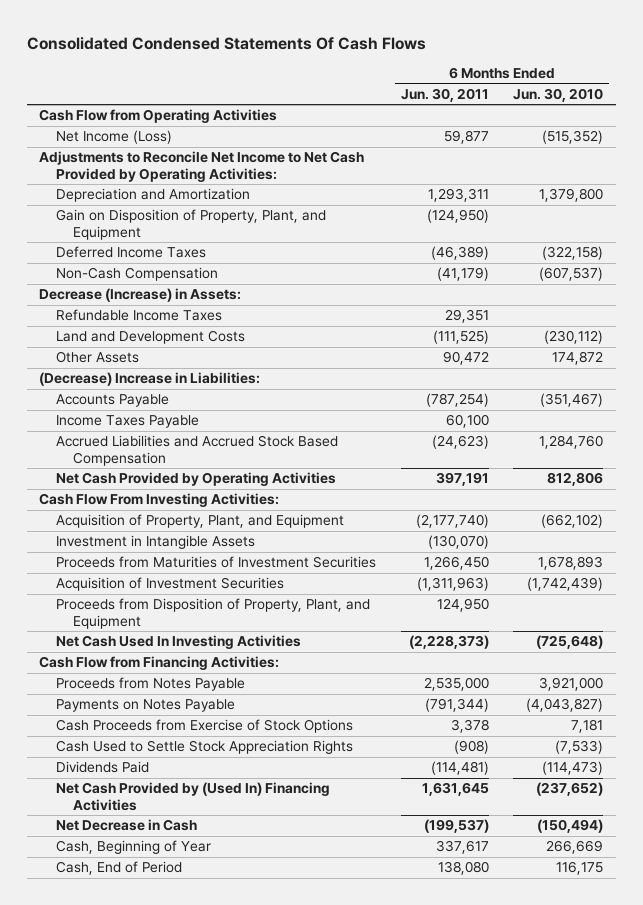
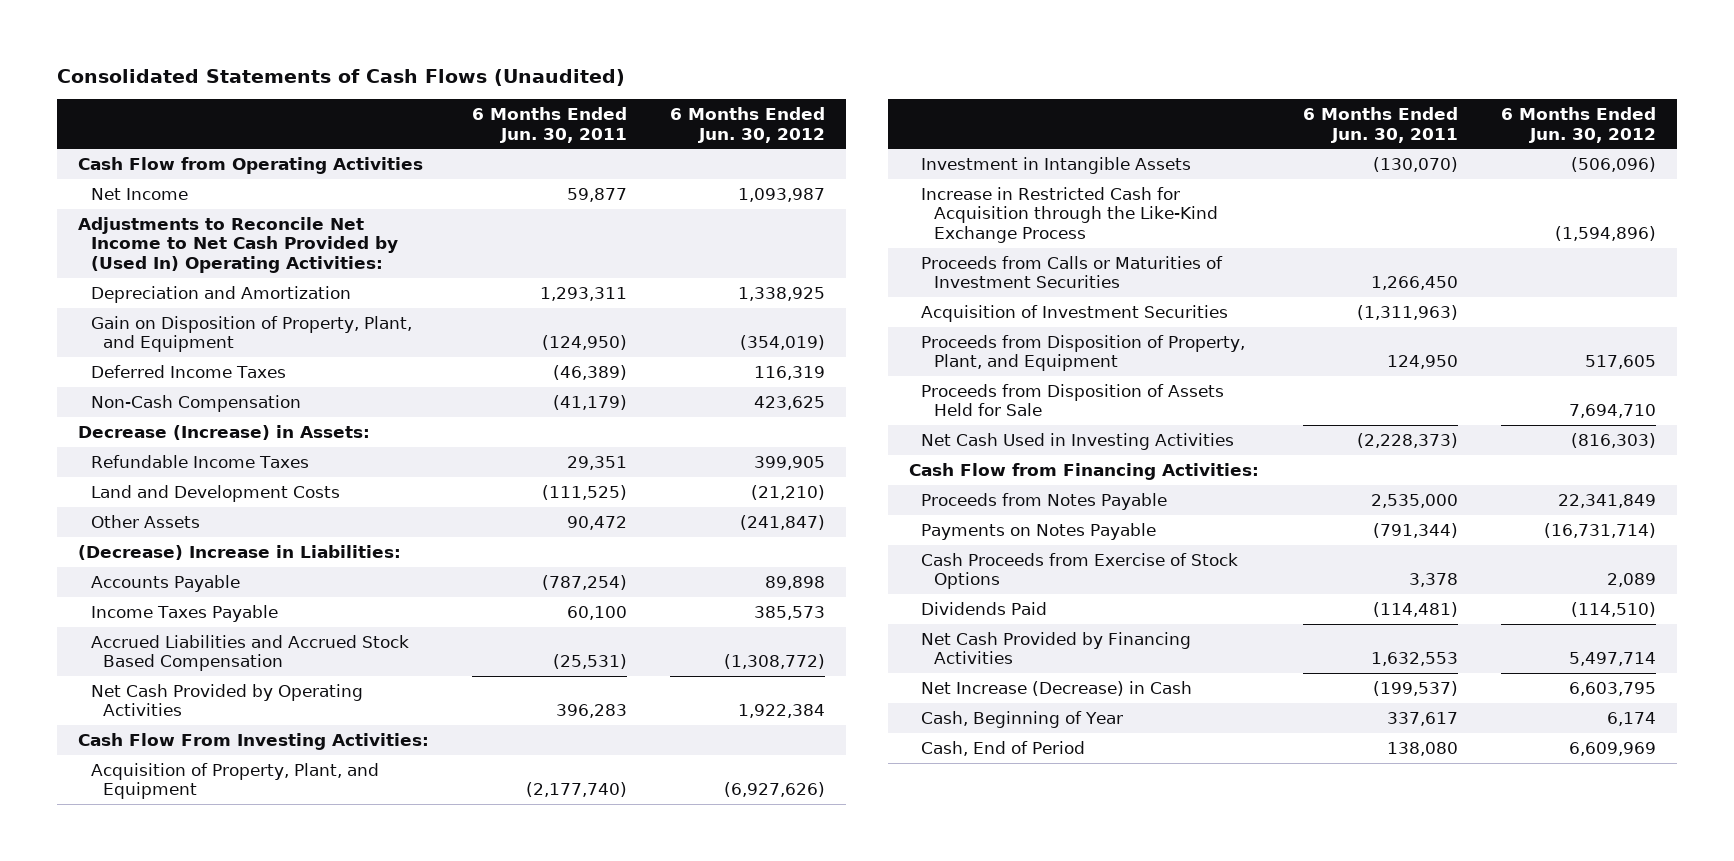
- Consolidated Condensed Statements Of Cash Flows
+ Consolidated Statements of Cash Flows (Unaudited)
- | 6 Months Ended Jun. 30, 2011 | 6 Months Ended Jun. 30, 2010
+ | 6 Months Ended Jun. 30, 2011 | 6 Months Ended Jun. 30, 2012
- Net Income (Loss) | 59,877 | (515,352)
- Adjustments to Reconcile Net Income to Net Cash Provided by Operating Activities:
+ Net Income | 59,877 | 1,093,987
+ Adjustments to Reconcile Net Income to Net Cash Provided by (Used In) Operating Activities:
- Accrued Liabilities and Accrued Stock Based Compensation | (24,623) | 1,284,760
- Net Cash Provided by Operating Activities | 397,191 | 812,806
+ Accrued Liabilities and Accrued Stock Based Compensation | (25,531) | (1,308,772)
+ Net Cash Provided by Operating Activities | 396,283 | 1,922,384
- Proceeds from Maturities of Investment Securities | 1,266,450 | 1,678,893
+ Increase in Restricted Cash for Acquisition through the Like-Kind Exchange Process | | (1,594,896)
+ Proceeds from Calls or Maturities of Investment Securities | 1,266,450 |
- Net Cash Used In Investing Activities | (2,228,373) | (725,648)
+ Proceeds from Disposition of Assets Held for Sale | | 7,694,710
+ Net Cash Used in Investing Activities | (2,228,373) | (816,303)
- Cash Used to Settle Stock Appreciation Rights | (908) | (7,533)
- Net Cash Provided by (Used In) Financing Activities | 1,631,645 | (237,652)
- Net Decrease in Cash | (199,537) | (150,494)
+ Net Cash Provided by Financing Activities | 1,632,553 | 5,497,714
+ Net Increase (Decrease) in Cash | (199,537) | 6,603,795

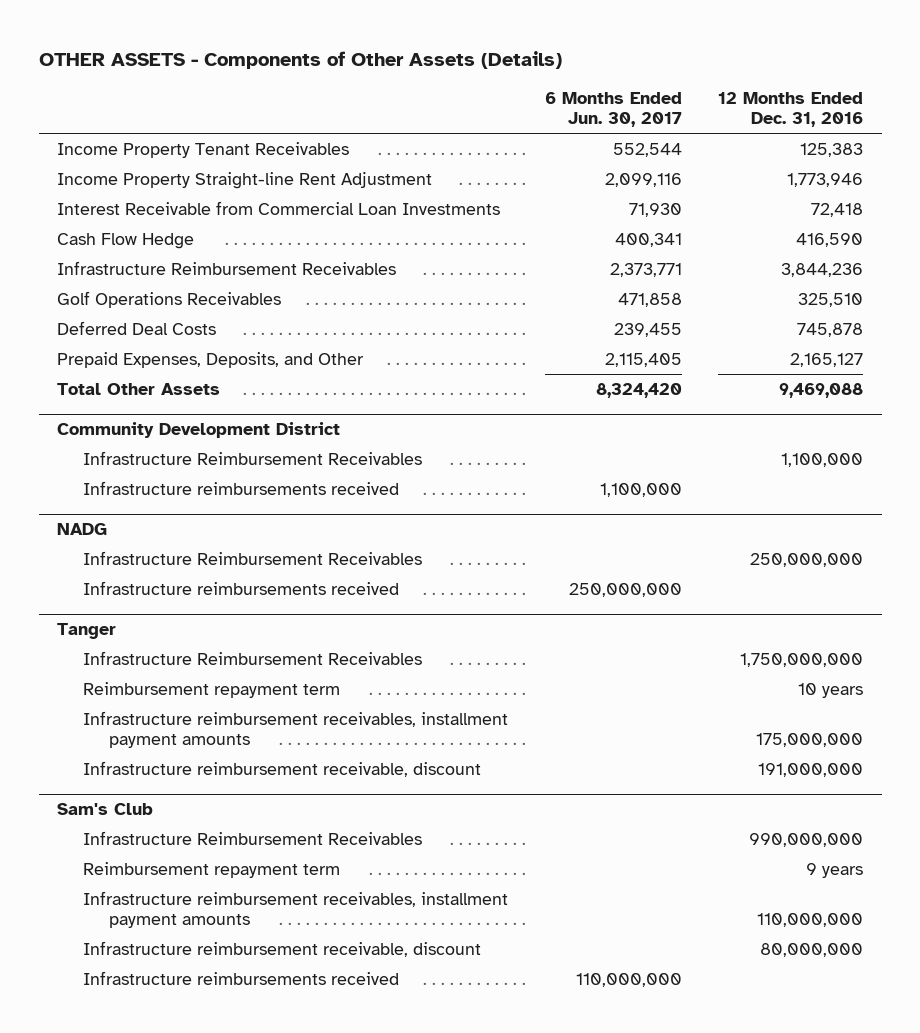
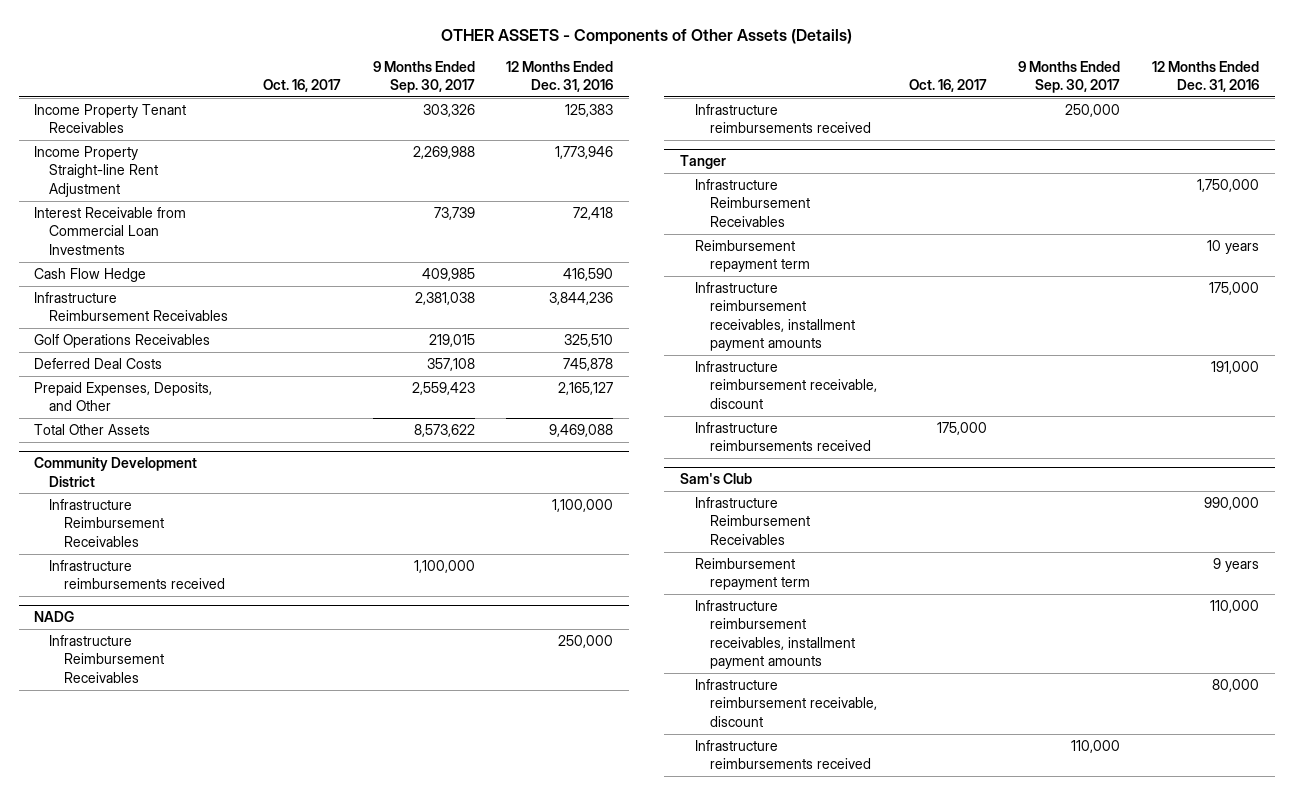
- | 6 Months Ended Jun. 30, 2017 | 12 Months Ended Dec. 31, 2016
+ | Oct. 16, 2017 | 9 Months Ended Sep. 30, 2017 | 12 Months Ended Dec. 31, 2016
@ NADG
- Infrastructure Reimbursement Receivables | | 250,000,000
+ Infrastructure Reimbursement Receivables | | | 250,000
@ Tanger
- Infrastructure Reimbursement Receivables | | 1,750,000,000
+ Infrastructure Reimbursement Receivables | | | 1,750,000
- Infrastructure reimbursement receivables, installment payment amounts | | 175,000,000
- Infrastructure reimbursement receivable, discount | | 191,000,000
+ Infrastructure reimbursement receivables, installment payment amounts | | | 175,000
+ Infrastructure reimbursement receivable, discount | | | 191,000
+ Infrastructure reimbursements received | 175,000 | |
@ Sam's Club
- Infrastructure Reimbursement Receivables | | 990,000,000
+ Infrastructure Reimbursement Receivables | | | 990,000
- Infrastructure reimbursement receivables, installment payment amounts | | 110,000,000
- Infrastructure reimbursement receivable, discount | | 80,000,000
+ Infrastructure reimbursement receivables, installment payment amounts | | | 110,000
+ Infrastructure reimbursement receivable, discount | | | 80,000

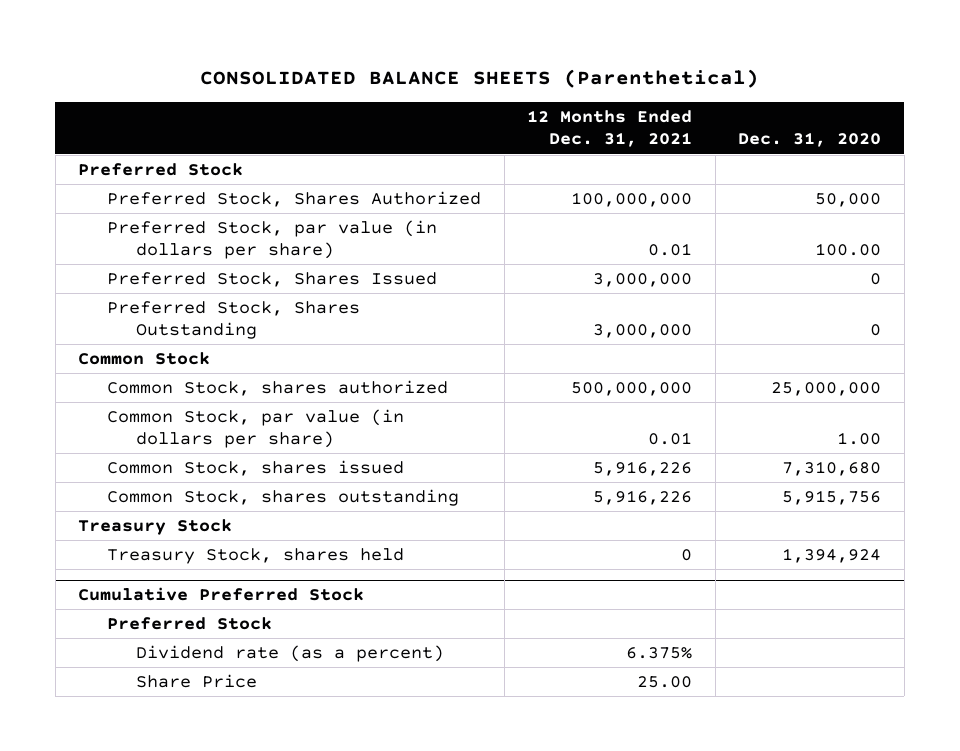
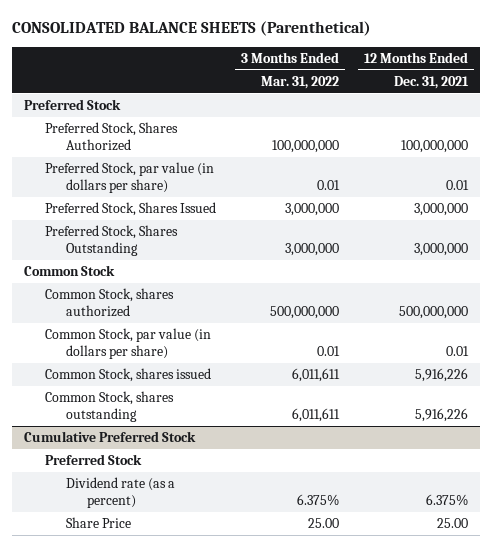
- | 12 Months Ended Dec. 31, 2021 | Dec. 31, 2020
+ | 3 Months Ended Mar. 31, 2022 | 12 Months Ended Dec. 31, 2021
- Treasury Stock
- Treasury Stock, shares held | 0 | 1,394,924

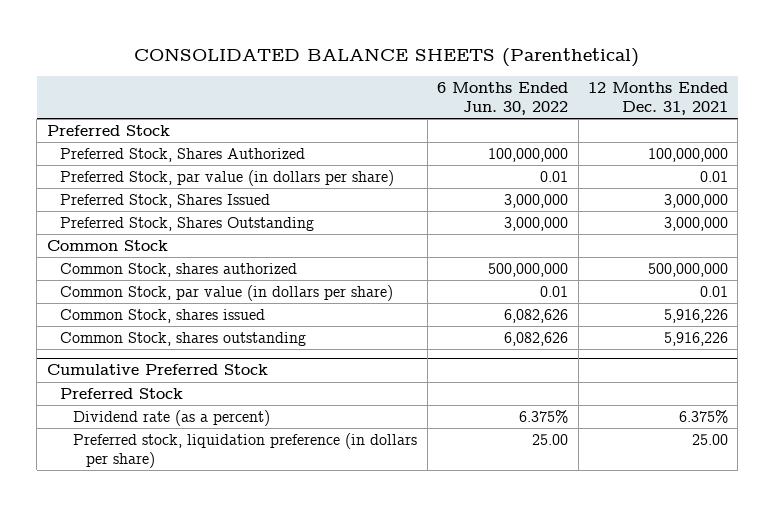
- | 3 Months Ended Mar. 31, 2022 | 12 Months Ended Dec. 31, 2021
+ | 6 Months Ended Jun. 30, 2022 | 12 Months Ended Dec. 31, 2021
@ Cumulative Preferred Stock
- Share Price | 25.00 | 25.00
+ Preferred stock, liquidation preference (in dollars per share) | 25.00 | 25.00

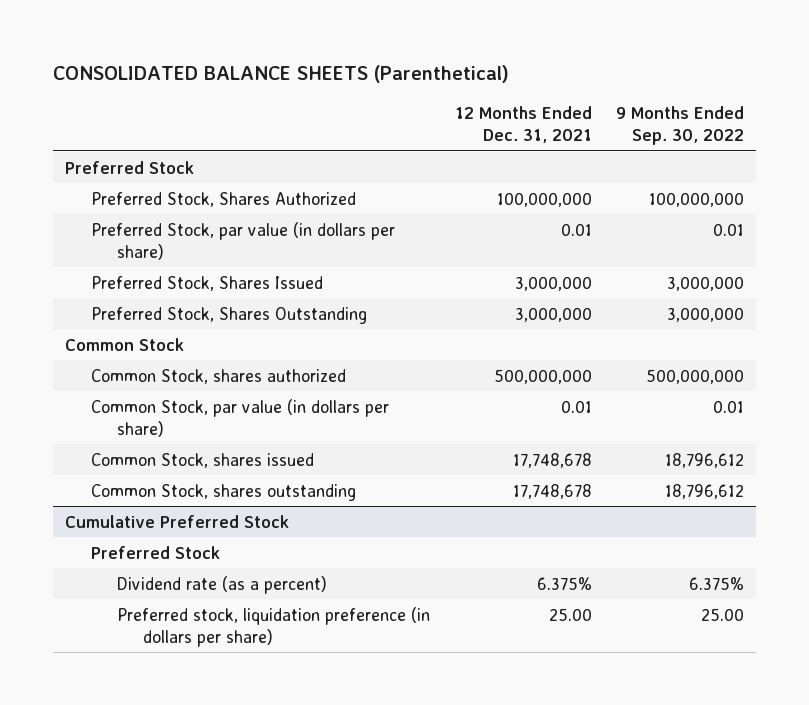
- | 6 Months Ended Jun. 30, 2022 | 12 Months Ended Dec. 31, 2021
+ | 12 Months Ended Dec. 31, 2021 | 9 Months Ended Sep. 30, 2022
- Common Stock, shares issued | 6,082,626 | 5,916,226
- Common Stock, shares outstanding | 6,082,626 | 5,916,226
+ Common Stock, shares issued | 17,748,678 | 18,796,612
+ Common Stock, shares outstanding | 17,748,678 | 18,796,612

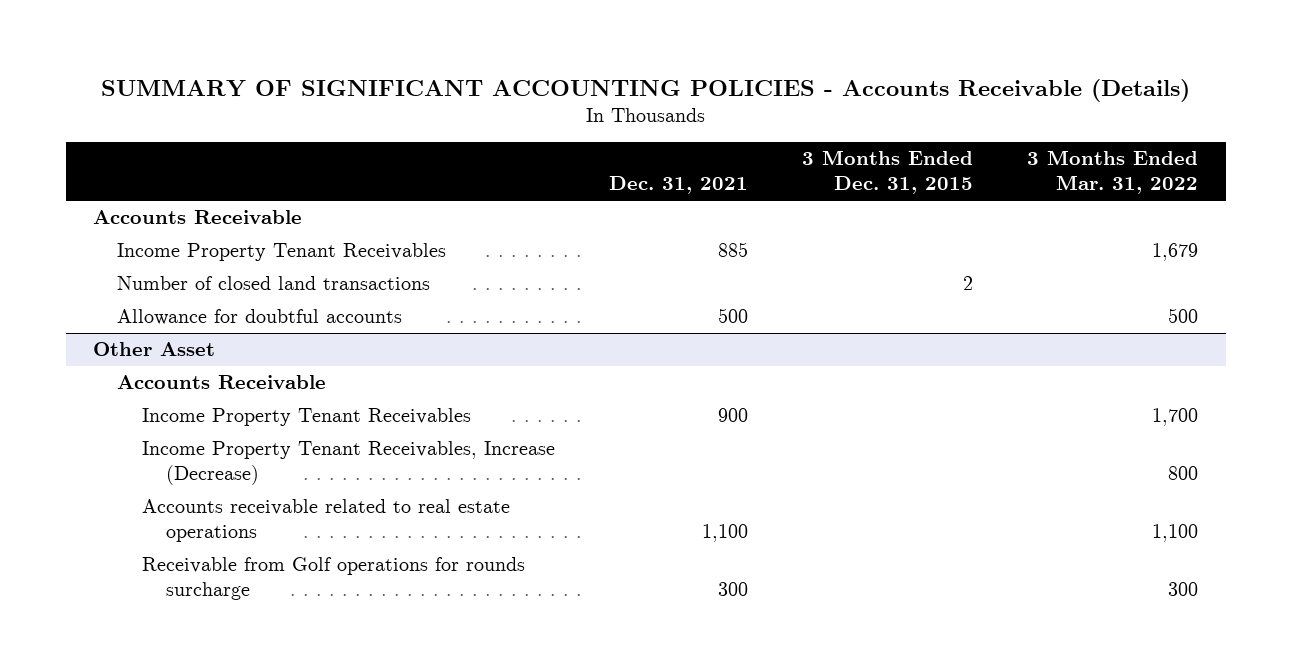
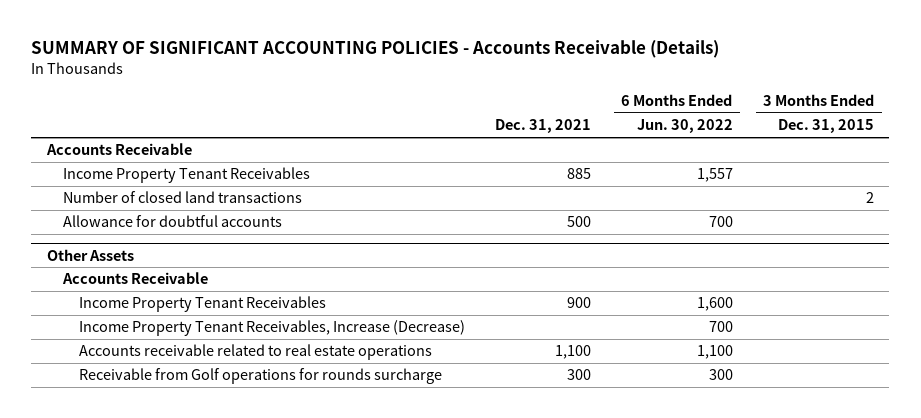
- | Dec. 31, 2021 | 3 Months Ended Dec. 31, 2015 | 3 Months Ended Mar. 31, 2022
+ | Dec. 31, 2021 | 6 Months Ended Jun. 30, 2022 | 3 Months Ended Dec. 31, 2015
- Other Asset
+ Other Assets

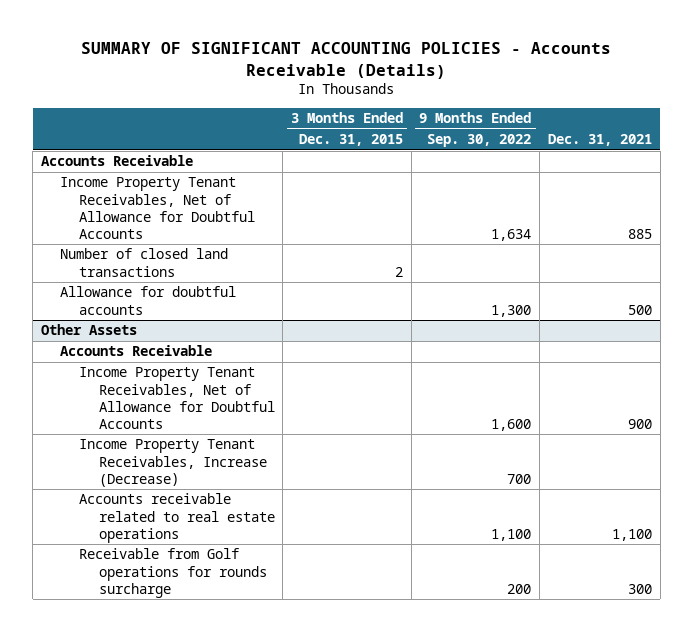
- | Dec. 31, 2021 | 6 Months Ended Jun. 30, 2022 | 3 Months Ended Dec. 31, 2015
+ | 3 Months Ended Dec. 31, 2015 | 9 Months Ended Sep. 30, 2022 | Dec. 31, 2021
- Income Property Tenant Receivables | 885 | 1,557 |
+ Income Property Tenant Receivables, Net of Allowance for Doubtful Accounts | | 1,634 | 885
@ Other Assets
- Income Property Tenant Receivables | 900 | 1,600 |
+ Income Property Tenant Receivables, Net of Allowance for Doubtful Accounts | | 1,600 | 900

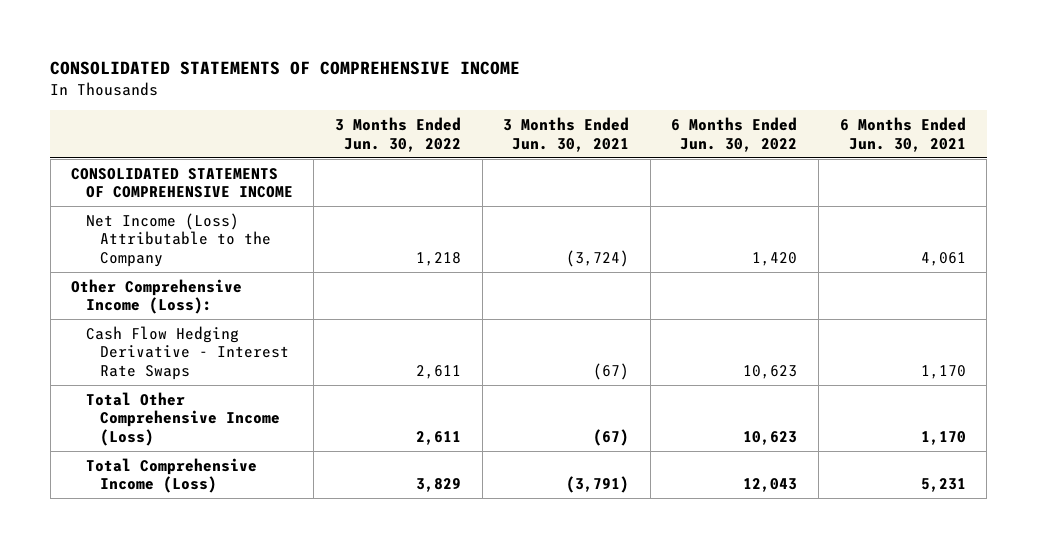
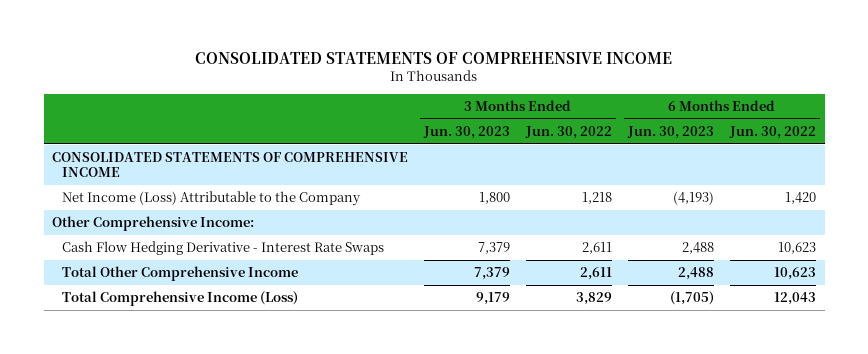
- | 3 Months Ended Jun. 30, 2022 | 3 Months Ended Jun. 30, 2021 | 6 Months Ended Jun. 30, 2022 | 6 Months Ended Jun. 30, 2021
+ | 3 Months Ended Jun. 30, 2023 | 3 Months Ended Jun. 30, 2022 | 6 Months Ended Jun. 30, 2023 | 6 Months Ended Jun. 30, 2022
- Other Comprehensive Income (Loss):
+ Other Comprehensive Income:
- Total Other Comprehensive Income (Loss) | 2,611 | (67) | 10,623 | 1,170
+ Total Other Comprehensive Income | 7,379 | 2,611 | 2,488 | 10,623

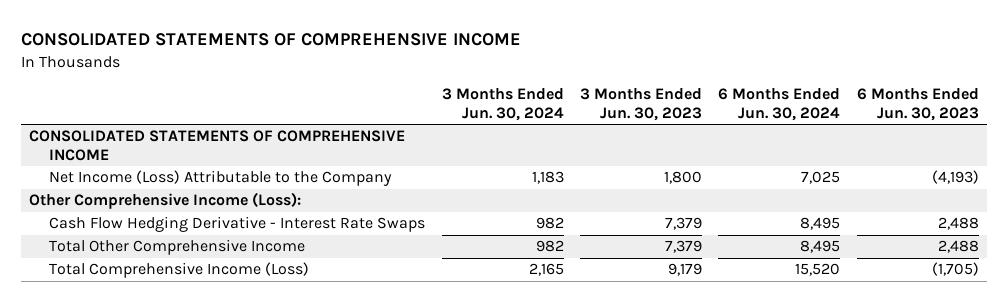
- | 3 Months Ended Jun. 30, 2023 | 3 Months Ended Jun. 30, 2022 | 6 Months Ended Jun. 30, 2023 | 6 Months Ended Jun. 30, 2022
+ | 3 Months Ended Jun. 30, 2024 | 3 Months Ended Jun. 30, 2023 | 6 Months Ended Jun. 30, 2024 | 6 Months Ended Jun. 30, 2023
- Other Comprehensive Income:
+ Other Comprehensive Income (Loss):

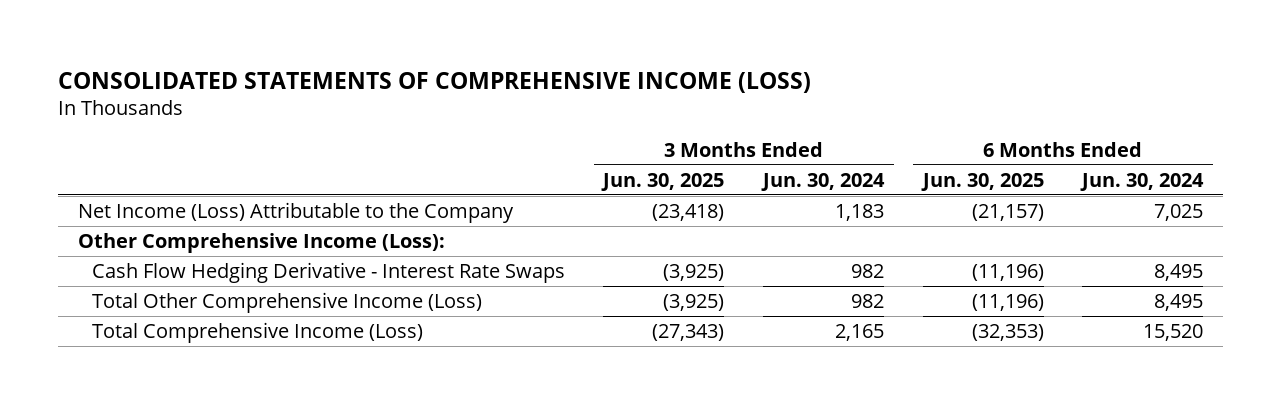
- CONSOLIDATED STATEMENTS OF COMPREHENSIVE INCOME
+ CONSOLIDATED STATEMENTS OF COMPREHENSIVE INCOME (LOSS)
- | 3 Months Ended Jun. 30, 2024 | 3 Months Ended Jun. 30, 2023 | 6 Months Ended Jun. 30, 2024 | 6 Months Ended Jun. 30, 2023
+ | 3 Months Ended Jun. 30, 2025 | 3 Months Ended Jun. 30, 2024 | 6 Months Ended Jun. 30, 2025 | 6 Months Ended Jun. 30, 2024
- CONSOLIDATED STATEMENTS OF COMPREHENSIVE INCOME
- Total Other Comprehensive Income | 982 | 7,379 | 8,495 | 2,488
+ Total Other Comprehensive Income (Loss) | (3,925) | 982 | (11,196) | 8,495

